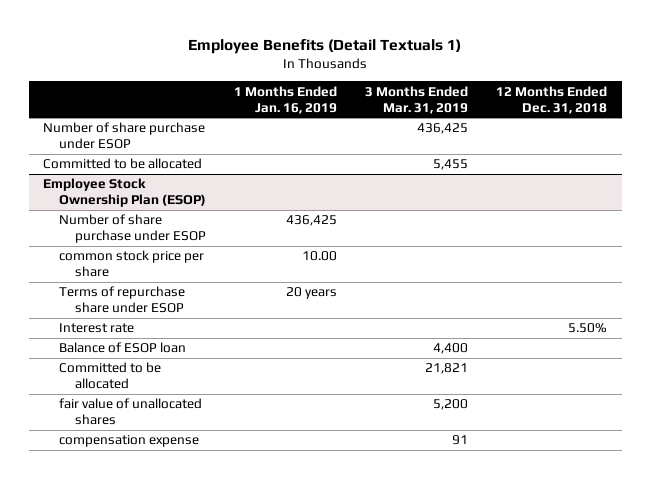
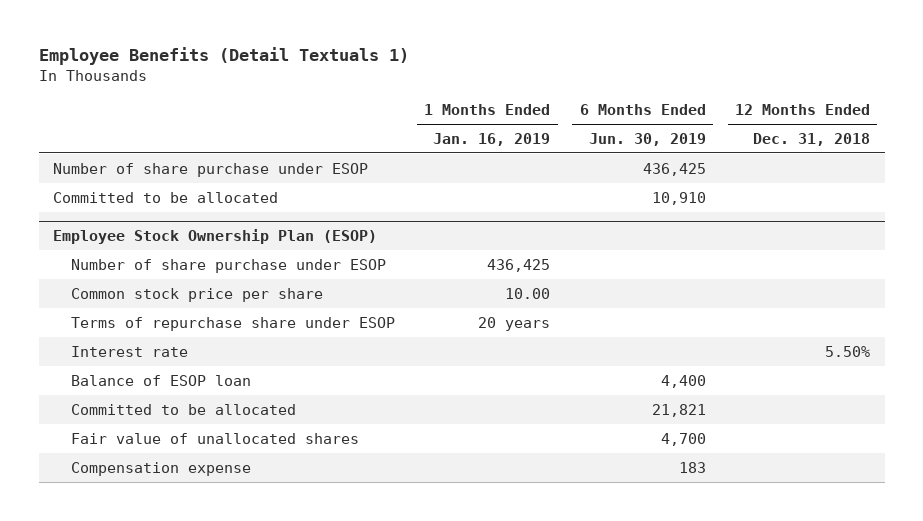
- | 1 Months Ended Jan. 16, 2019 | 3 Months Ended Mar. 31, 2019 | 12 Months Ended Dec. 31, 2018
+ | 1 Months Ended Jan. 16, 2019 | 6 Months Ended Jun. 30, 2019 | 12 Months Ended Dec. 31, 2018
@ Employee Stock Ownership Plan (ESOP)
- common stock price per share | 10.00 | |
+ Common stock price per share | 10.00 | |
- fair value of unallocated shares | | 5,200 |
- compensation expense | | 91 |
+ Fair value of unallocated shares | | 4,700 |
+ Compensation expense | | 183 |

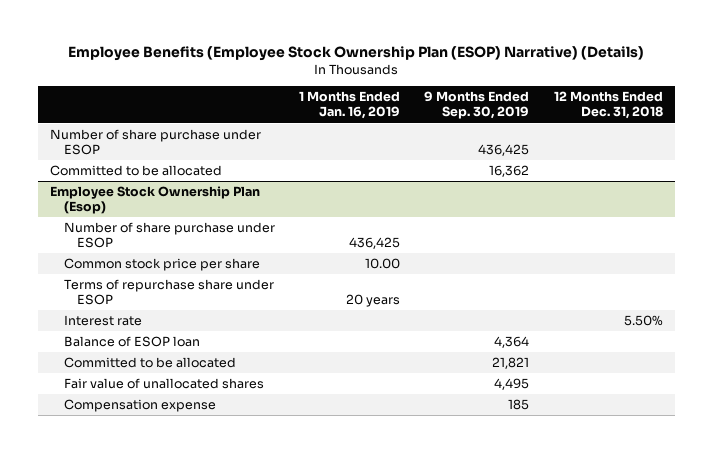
- Employee Benefits (Detail Textuals 1)
+ Employee Benefits (Employee Stock Ownership Plan (ESOP) Narrative) (Details)
- | 1 Months Ended Jan. 16, 2019 | 6 Months Ended Jun. 30, 2019 | 12 Months Ended Dec. 31, 2018
+ | 1 Months Ended Jan. 16, 2019 | 9 Months Ended Sep. 30, 2019 | 12 Months Ended Dec. 31, 2018
- Employee Stock Ownership Plan (ESOP)
+ Employee Stock Ownership Plan (Esop)

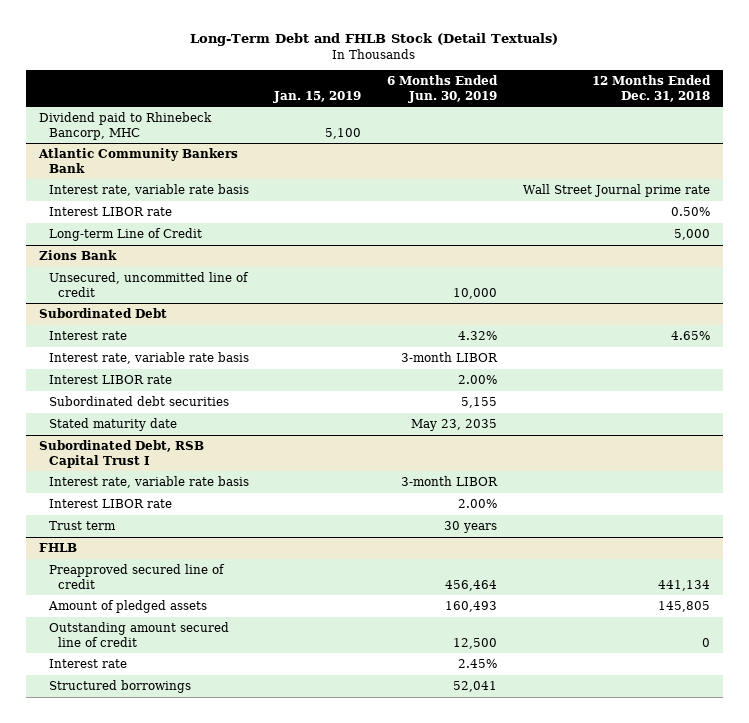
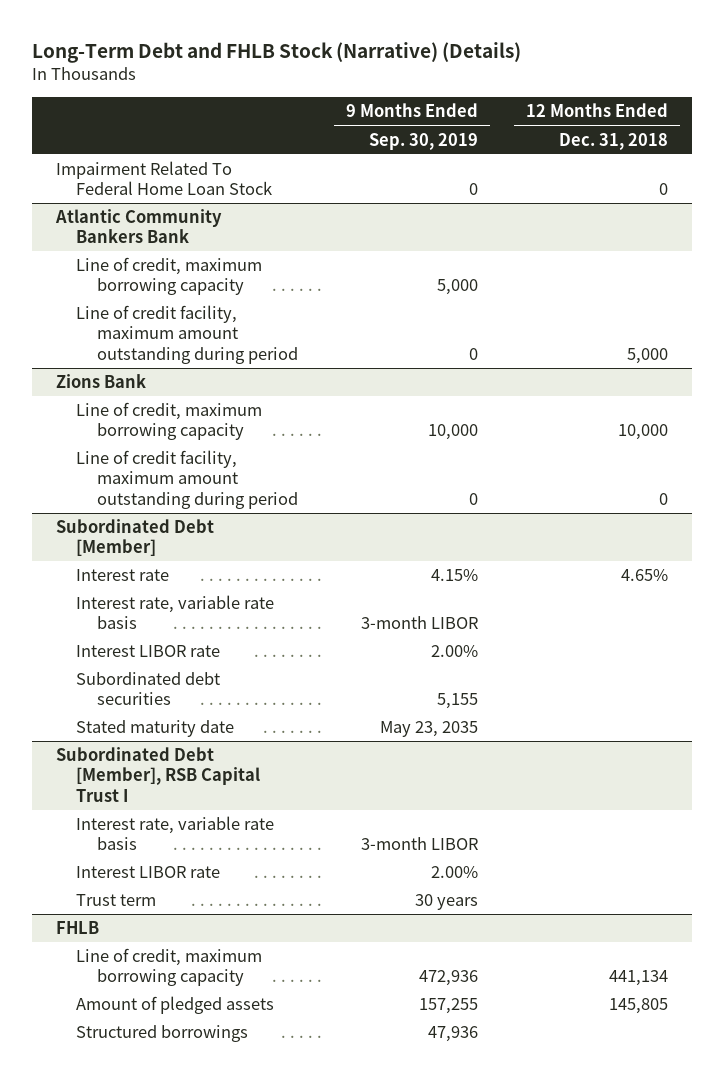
- Long-Term Debt and FHLB Stock (Detail Textuals)
+ Long-Term Debt and FHLB Stock (Narrative) (Details)
- | Jan. 15, 2019 | 6 Months Ended Jun. 30, 2019 | 12 Months Ended Dec. 31, 2018
+ | 9 Months Ended Sep. 30, 2019 | 12 Months Ended Dec. 31, 2018
- Dividend paid to Rhinebeck Bancorp, MHC | 5,100 | |
+ Impairment Related To Federal Home Loan Stock | 0 | 0
@ Atlantic Community Bankers Bank
- Interest rate, variable rate basis | | | Wall Street Journal prime rate
- Interest LIBOR rate | | | 0.50%
- Long-term Line of Credit | | | 5,000
+ Line of credit, maximum borrowing capacity | 5,000 |
+ Line of credit facility, maximum amount outstanding during period | 0 | 5,000
@ Zions Bank
- Unsecured, uncommitted line of credit | | 10,000 |
- Subordinated Debt
@ Zions Bank
+ Line of credit, maximum borrowing capacity | 10,000 | 10,000
+ Line of credit facility, maximum amount outstanding during period | 0 | 0
+ Subordinated Debt [Member]
- Subordinated Debt, RSB Capital Trust I
+ Subordinated Debt [Member], RSB Capital Trust I
@ FHLB
- Preapproved secured line of credit | | 456,464 | 441,134
+ Line of credit, maximum borrowing capacity | 472,936 | 441,134
- Outstanding amount secured line of credit | | 12,500 | 0
- Interest rate | | 2.45% |

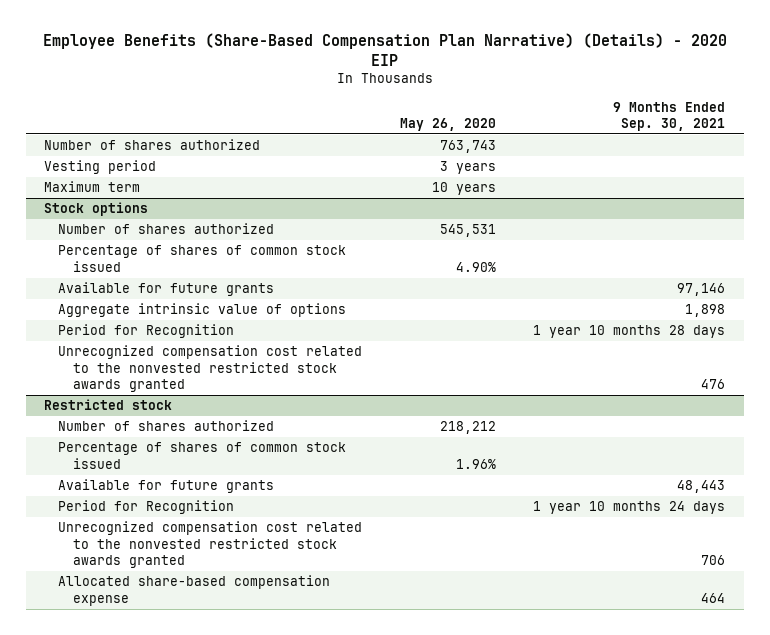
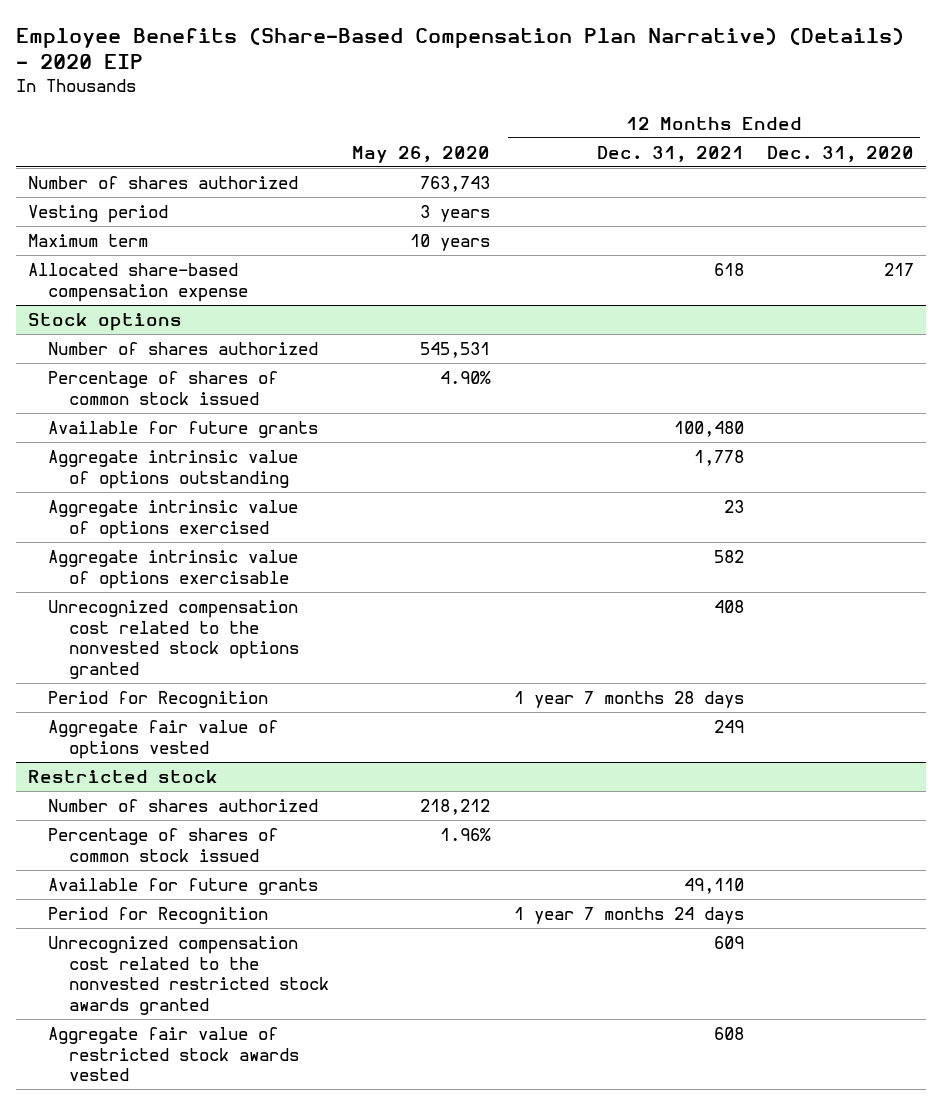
- | May 26, 2020 | 9 Months Ended Sep. 30, 2021
+ | May 26, 2020 | 12 Months Ended Dec. 31, 2021 | 12 Months Ended Dec. 31, 2020
+ Allocated share-based compensation expense | | 618 | 217
@ Stock options
- Aggregate intrinsic value of options | | 1,898
+ Aggregate intrinsic value of options outstanding | | 1,778 |
+ Aggregate intrinsic value of options exercised | | 23 |
+ Aggregate intrinsic value of options exercisable | | 582 |
+ Unrecognized compensation cost related to the nonvested stock options granted | | 408 |
- Unrecognized compensation cost related to the nonvested restricted stock awards granted | | 476
+ Aggregate fair value of options vested | | 249 |
@ Restricted stock
- Allocated share-based compensation expense | | 464
+ Aggregate fair value of restricted stock awards vested | | 608 |

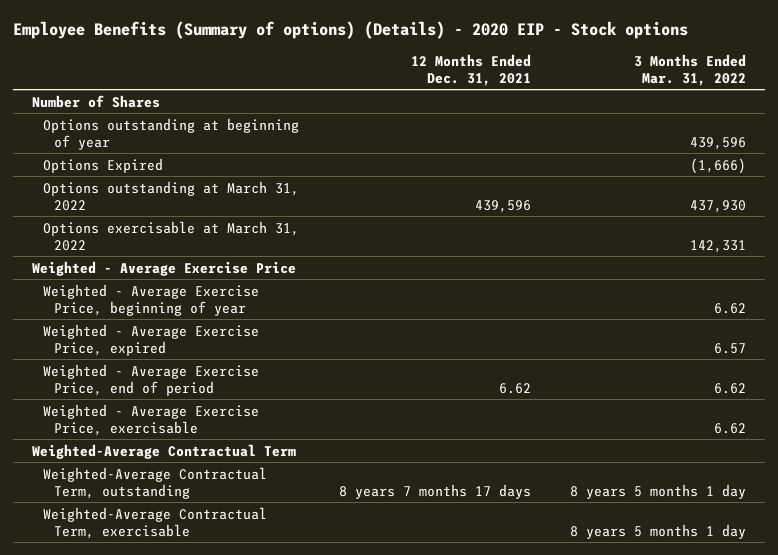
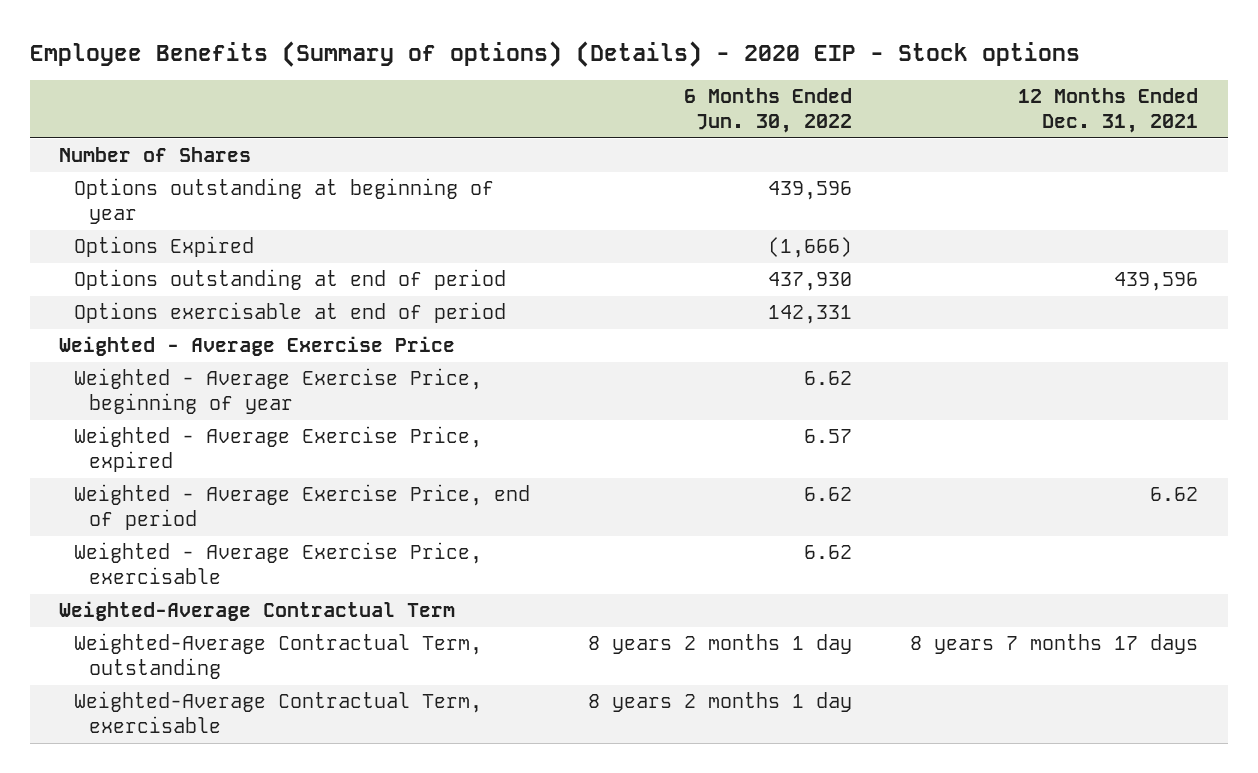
- | 12 Months Ended Dec. 31, 2021 | 3 Months Ended Mar. 31, 2022
+ | 6 Months Ended Jun. 30, 2022 | 12 Months Ended Dec. 31, 2021
- Options outstanding at March 31, 2022 | 439,596 | 437,930
- Options exercisable at March 31, 2022 | | 142,331
+ Options outstanding at end of period | 437,930 | 439,596
+ Options exercisable at end of period | 142,331 |

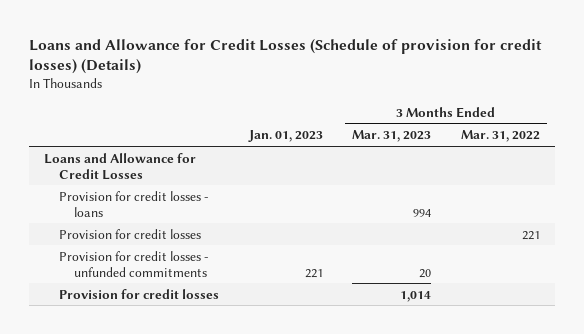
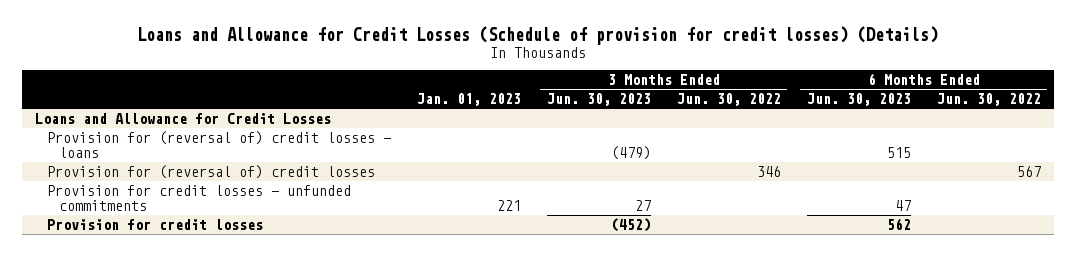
- | Jan. 01, 2023 | 3 Months Ended Mar. 31, 2023 | 3 Months Ended Mar. 31, 2022
+ | Jan. 01, 2023 | 3 Months Ended Jun. 30, 2023 | 3 Months Ended Jun. 30, 2022 | 6 Months Ended Jun. 30, 2023 | 6 Months Ended Jun. 30, 2022
- Provision for credit losses - loans | | 994 |
- Provision for credit losses | | | 221
+ Provision for (reversal of) credit losses - loans | | (479) | | 515 |
+ Provision for (reversal of) credit losses | | | 346 | | 567

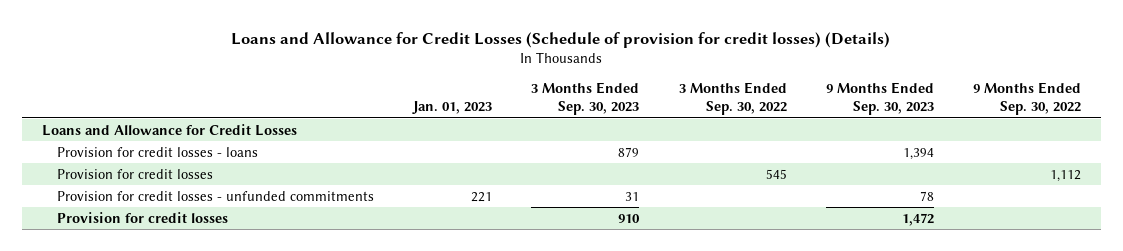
- | Jan. 01, 2023 | 3 Months Ended Jun. 30, 2023 | 3 Months Ended Jun. 30, 2022 | 6 Months Ended Jun. 30, 2023 | 6 Months Ended Jun. 30, 2022
+ | Jan. 01, 2023 | 3 Months Ended Sep. 30, 2023 | 3 Months Ended Sep. 30, 2022 | 9 Months Ended Sep. 30, 2023 | 9 Months Ended Sep. 30, 2022
- Provision for (reversal of) credit losses - loans | | (479) | | 515 |
- Provision for (reversal of) credit losses | | | 346 | | 567
+ Provision for credit losses - loans | | 879 | | 1,394 |
+ Provision for credit losses | | | 545 | | 1,112

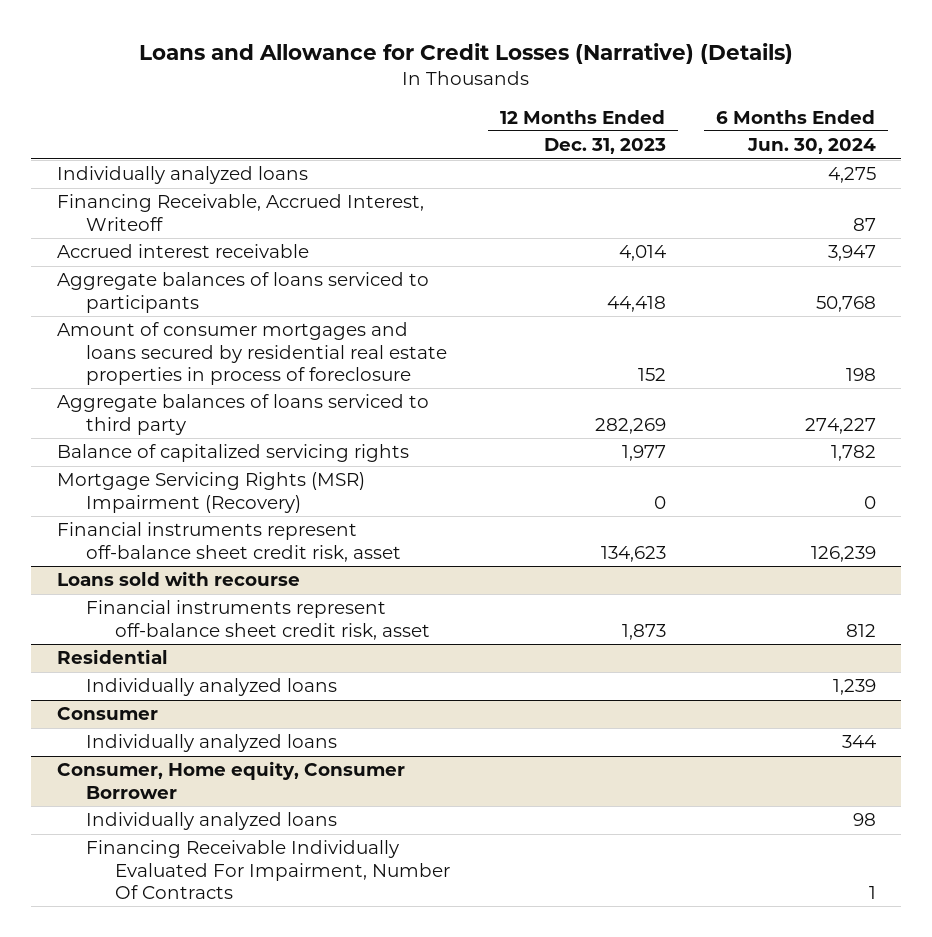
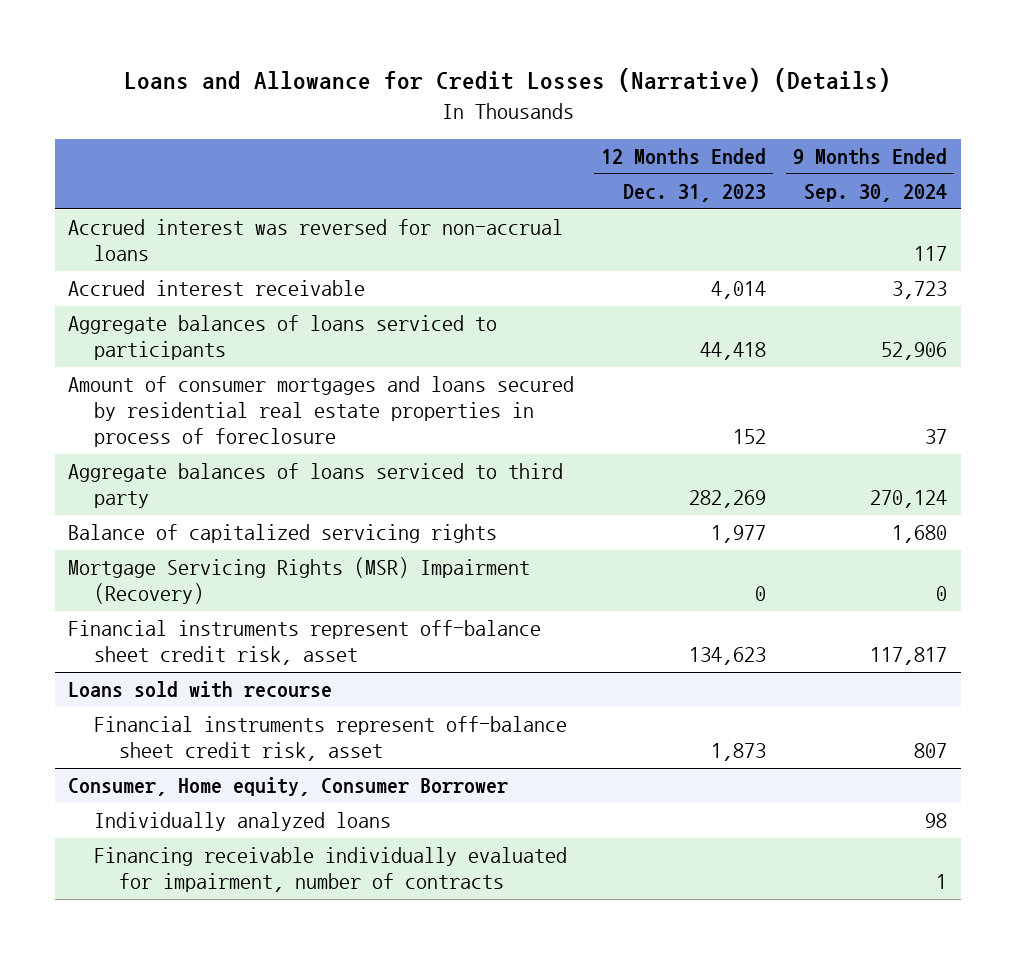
- | 12 Months Ended Dec. 31, 2023 | 6 Months Ended Jun. 30, 2024
+ | 12 Months Ended Dec. 31, 2023 | 9 Months Ended Sep. 30, 2024
- Individually analyzed loans | | 4,275
- Financing Receivable, Accrued Interest, Writeoff | | 87
+ Accrued interest was reversed for non-accrual loans | | 117
- Residential
- Individually analyzed loans | | 1,239
- Consumer
- Individually analyzed loans | | 344
@ Consumer, Home equity, Consumer Borrower
- Financing Receivable Individually Evaluated For Impairment, Number Of Contracts | | 1
+ Financing receivable individually evaluated for impairment, number of contracts | | 1

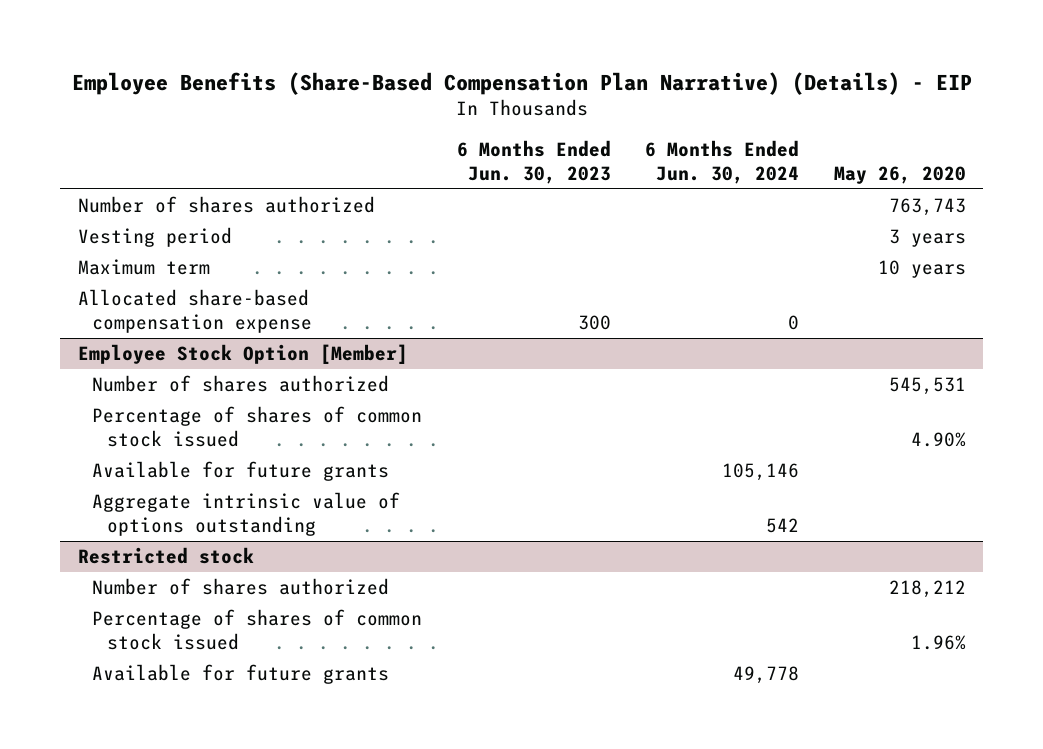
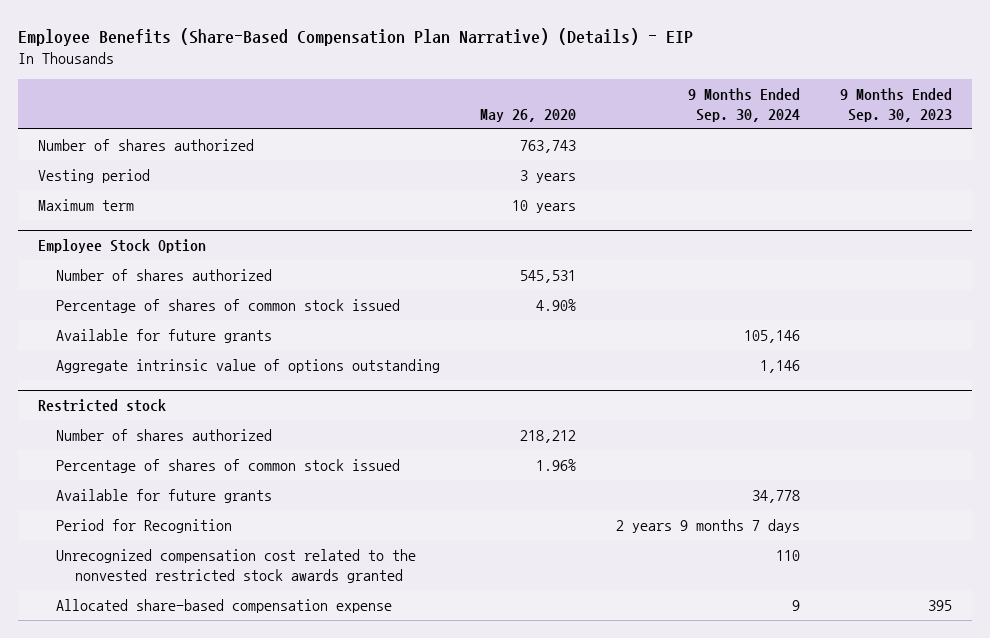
- | 6 Months Ended Jun. 30, 2023 | 6 Months Ended Jun. 30, 2024 | May 26, 2020
+ | May 26, 2020 | 9 Months Ended Sep. 30, 2024 | 9 Months Ended Sep. 30, 2023
- Allocated share-based compensation expense | 300 | 0 |
- Employee Stock Option [Member]
+ Employee Stock Option
@ Restricted stock
+ Period for Recognition | | 2 years 9 months 7 days |
+ Unrecognized compensation cost related to the nonvested restricted stock awards granted | | 110 |
+ Allocated share-based compensation expense | | 9 | 395

